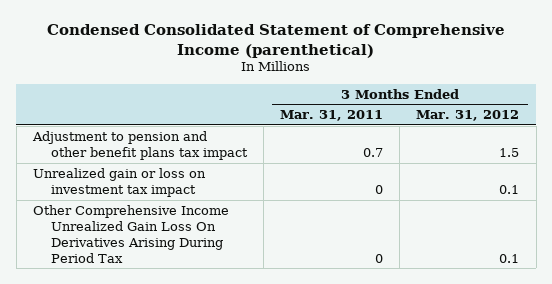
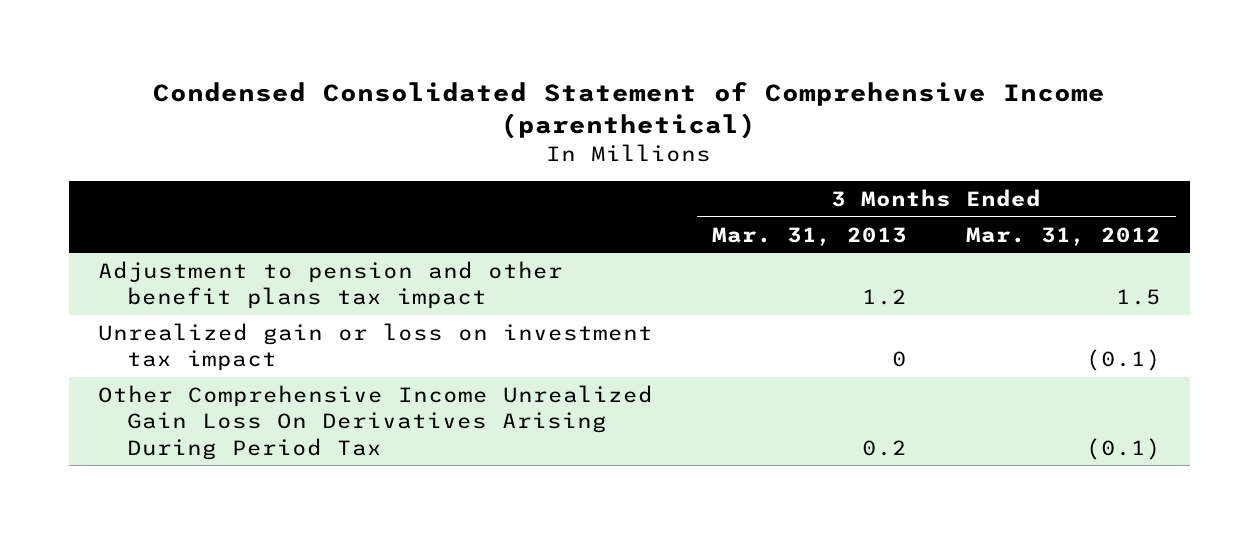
- | 3 Months Ended Mar. 31, 2011 | 3 Months Ended Mar. 31, 2012
+ | 3 Months Ended Mar. 31, 2013 | 3 Months Ended Mar. 31, 2012
- Unrealized gain or loss on investment tax impact | 0 | 0.1
- Other Comprehensive Income Unrealized Gain Loss On Derivatives Arising During Period Tax | 0 | 0.1
+ Unrealized gain or loss on investment tax impact | 0 | (0.1)
+ Other Comprehensive Income Unrealized Gain Loss On Derivatives Arising During Period Tax | 0.2 | (0.1)

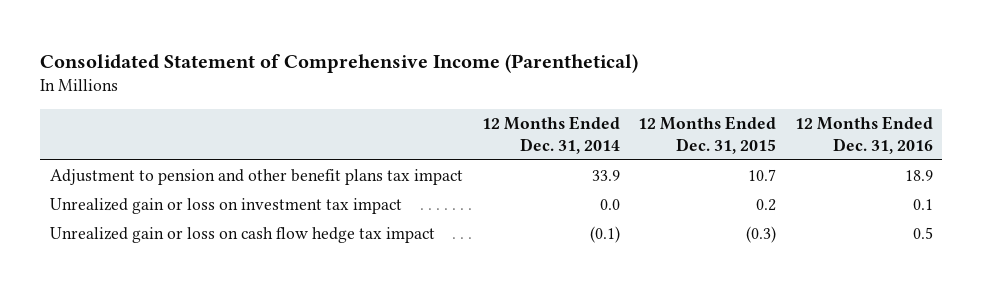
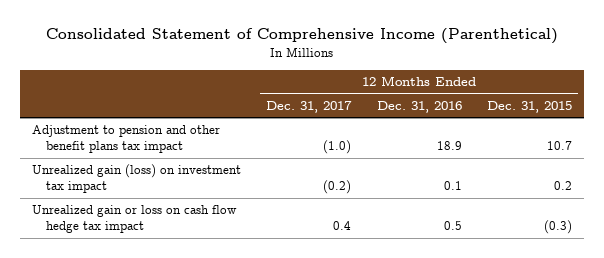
- | 12 Months Ended Dec. 31, 2014 | 12 Months Ended Dec. 31, 2015 | 12 Months Ended Dec. 31, 2016
+ | 12 Months Ended Dec. 31, 2017 | 12 Months Ended Dec. 31, 2016 | 12 Months Ended Dec. 31, 2015
- Unrealized gain or loss on investment tax impact | 0.0 | 0.2 | 0.1
+ Unrealized gain (loss) on investment tax impact | (0.2) | 0.1 | 0.2

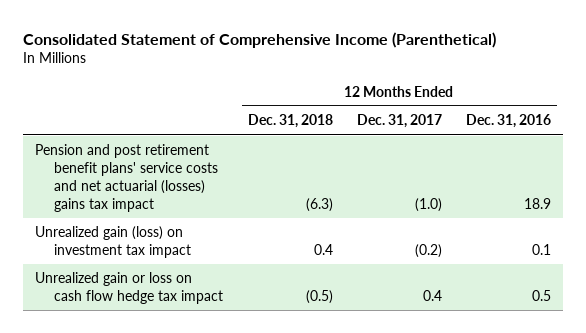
- | 12 Months Ended Dec. 31, 2017 | 12 Months Ended Dec. 31, 2016 | 12 Months Ended Dec. 31, 2015
+ | 12 Months Ended Dec. 31, 2018 | 12 Months Ended Dec. 31, 2017 | 12 Months Ended Dec. 31, 2016
- Adjustment to pension and other benefit plans tax impact | (1.0) | 18.9 | 10.7
+ Pension and post retirement benefit plans' service costs and net actuarial (losses) gains tax impact | (6.3) | (1.0) | 18.9

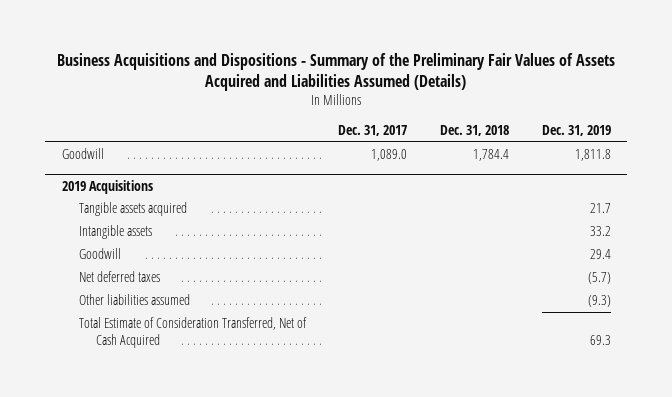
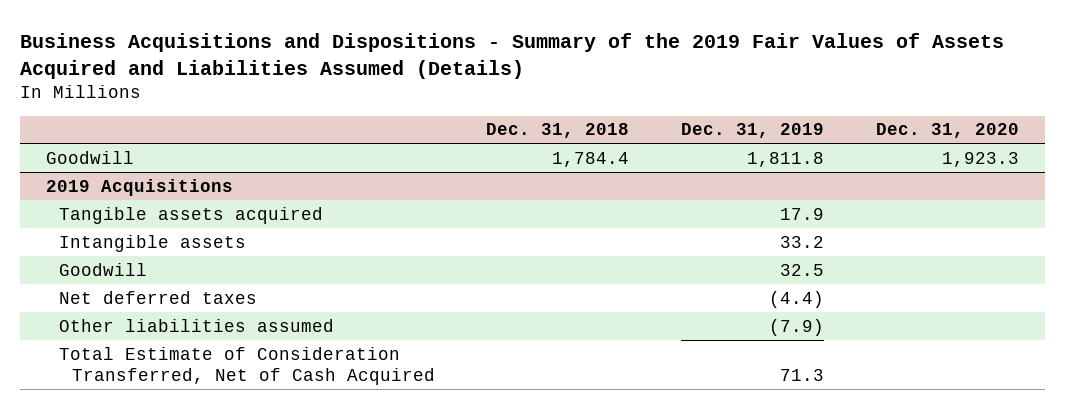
- Business Acquisitions and Dispositions - Summary of the Preliminary Fair Values of Assets Acquired and Liabilities Assumed (Details)
+ Business Acquisitions and Dispositions - Summary of the 2019 Fair Values of Assets Acquired and Liabilities Assumed (Details)
- | Dec. 31, 2017 | Dec. 31, 2018 | Dec. 31, 2019
+ | Dec. 31, 2018 | Dec. 31, 2019 | Dec. 31, 2020
@ 2019 Acquisitions
- Tangible assets acquired | | | 21.7
+ Tangible assets acquired | | 17.9 |
- Goodwill | | | 29.4
- Net deferred taxes | | | (5.7)
- Other liabilities assumed | | | (9.3)
- Total Estimate of Consideration Transferred, Net of Cash Acquired | | | 69.3
+ Goodwill | | 32.5 |
+ Net deferred taxes | | (4.4) |
+ Other liabilities assumed | | (7.9) |
+ Total Estimate of Consideration Transferred, Net of Cash Acquired | | 71.3 |

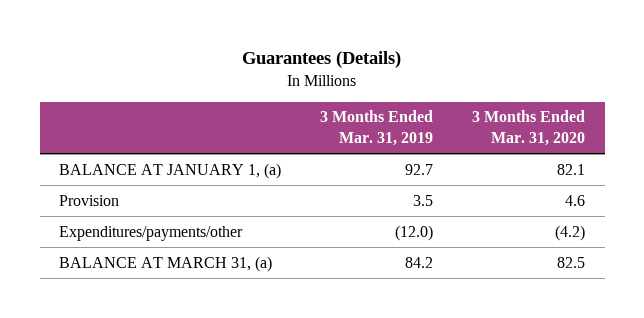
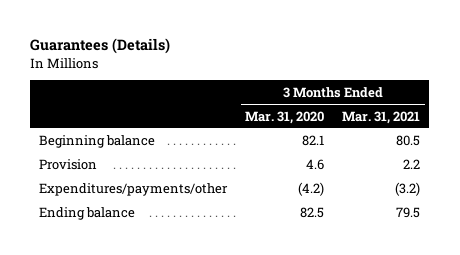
- | 3 Months Ended Mar. 31, 2019 | 3 Months Ended Mar. 31, 2020
+ | 3 Months Ended Mar. 31, 2020 | 3 Months Ended Mar. 31, 2021
- BALANCE AT JANUARY 1, (a) | 92.7 | 82.1
+ Beginning balance | 82.1 | 80.5
- BALANCE AT MARCH 31, (a) | 84.2 | 82.5
+ Ending balance | 82.5 | 79.5

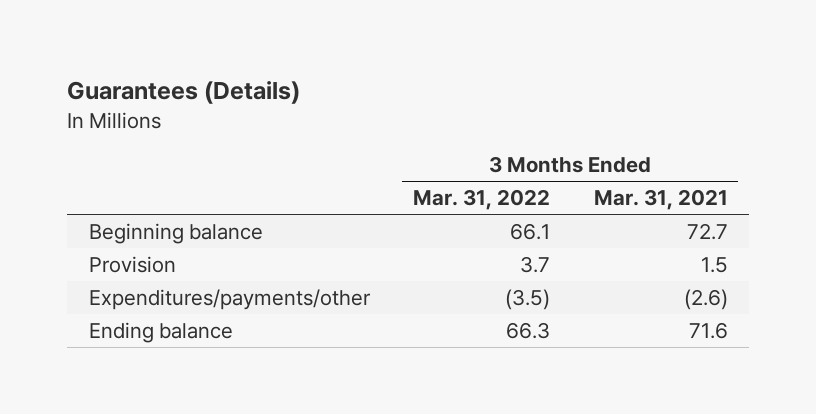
- | 3 Months Ended Mar. 31, 2020 | 3 Months Ended Mar. 31, 2021
+ | 3 Months Ended Mar. 31, 2022 | 3 Months Ended Mar. 31, 2021
- Beginning balance | 82.1 | 80.5
- Provision | 4.6 | 2.2
- Expenditures/payments/other | (4.2) | (3.2)
- Ending balance | 82.5 | 79.5
+ Beginning balance | 66.1 | 72.7
+ Provision | 3.7 | 1.5
+ Expenditures/payments/other | (3.5) | (2.6)
+ Ending balance | 66.3 | 71.6

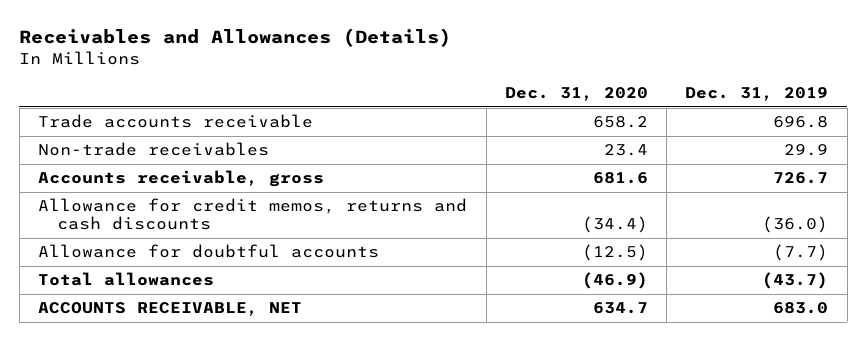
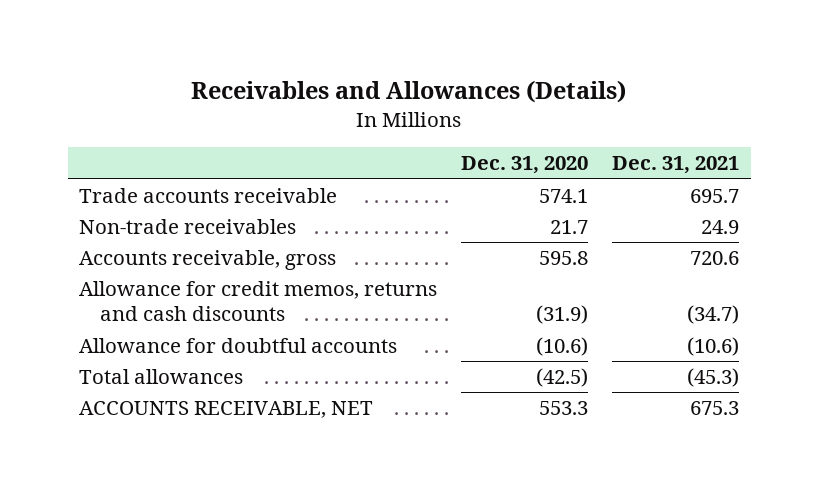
- | Dec. 31, 2020 | Dec. 31, 2019
+ | Dec. 31, 2020 | Dec. 31, 2021
- Trade accounts receivable | 658.2 | 696.8
- Non-trade receivables | 23.4 | 29.9
- Accounts receivable, gross | 681.6 | 726.7
- Allowance for credit memos, returns and cash discounts | (34.4) | (36.0)
- Allowance for doubtful accounts | (12.5) | (7.7)
- Total allowances | (46.9) | (43.7)
- ACCOUNTS RECEIVABLE, NET | 634.7 | 683.0
+ Trade accounts receivable | 574.1 | 695.7
+ Non-trade receivables | 21.7 | 24.9
+ Accounts receivable, gross | 595.8 | 720.6
+ Allowance for credit memos, returns and cash discounts | (31.9) | (34.7)
+ Allowance for doubtful accounts | (10.6) | (10.6)
+ Total allowances | (42.5) | (45.3)
+ ACCOUNTS RECEIVABLE, NET | 553.3 | 675.3

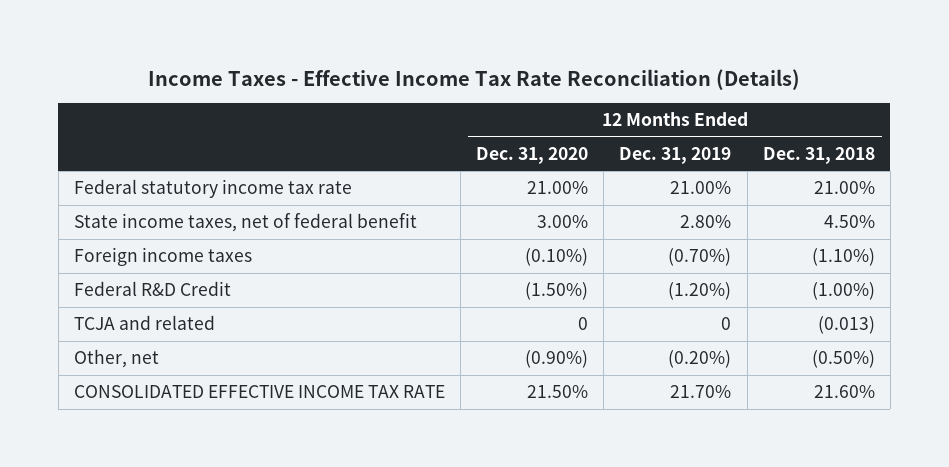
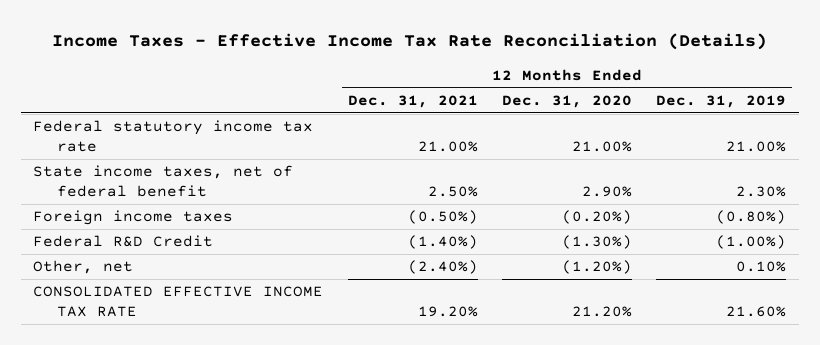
- | 12 Months Ended Dec. 31, 2020 | 12 Months Ended Dec. 31, 2019 | 12 Months Ended Dec. 31, 2018
+ | 12 Months Ended Dec. 31, 2021 | 12 Months Ended Dec. 31, 2020 | 12 Months Ended Dec. 31, 2019
- State income taxes, net of federal benefit | 3.00% | 2.80% | 4.50%
- Foreign income taxes | (0.10%) | (0.70%) | (1.10%)
- Federal R&D Credit | (1.50%) | (1.20%) | (1.00%)
- TCJA and related | 0 | 0 | (0.013)
- Other, net | (0.90%) | (0.20%) | (0.50%)
- CONSOLIDATED EFFECTIVE INCOME TAX RATE | 21.50% | 21.70% | 21.60%
+ State income taxes, net of federal benefit | 2.50% | 2.90% | 2.30%
+ Foreign income taxes | (0.50%) | (0.20%) | (0.80%)
+ Federal R&D Credit | (1.40%) | (1.30%) | (1.00%)
+ Other, net | (2.40%) | (1.20%) | 0.10%
+ CONSOLIDATED EFFECTIVE INCOME TAX RATE | 19.20% | 21.20% | 21.60%

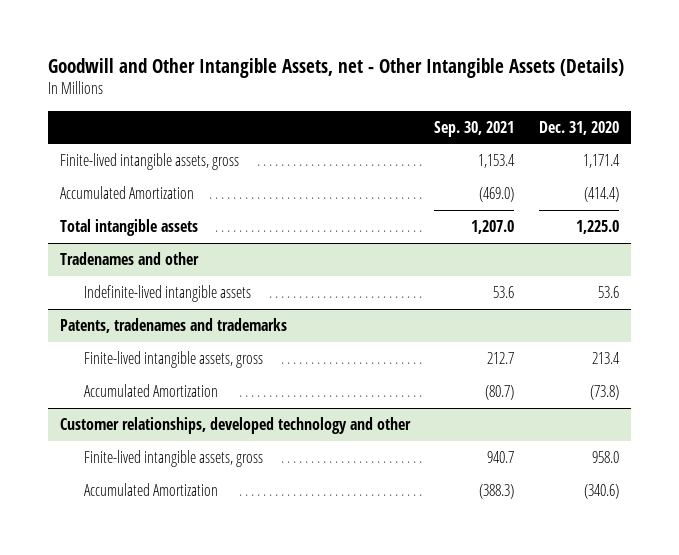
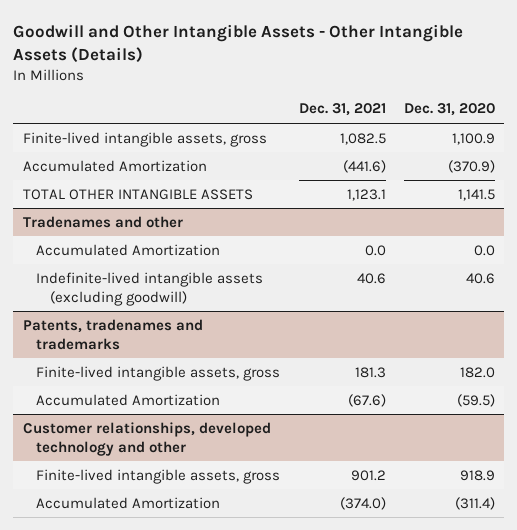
- Goodwill and Other Intangible Assets, net - Other Intangible Assets (Details)
+ Goodwill and Other Intangible Assets - Other Intangible Assets (Details)
- | Sep. 30, 2021 | Dec. 31, 2020
+ | Dec. 31, 2021 | Dec. 31, 2020
- Finite-lived intangible assets, gross | 1,153.4 | 1,171.4
- Accumulated Amortization | (469.0) | (414.4)
- Total intangible assets | 1,207.0 | 1,225.0
+ Finite-lived intangible assets, gross | 1,082.5 | 1,100.9
+ Accumulated Amortization | (441.6) | (370.9)
+ TOTAL OTHER INTANGIBLE ASSETS | 1,123.1 | 1,141.5
@ Tradenames and other
- Indefinite-lived intangible assets | 53.6 | 53.6
+ Accumulated Amortization | 0.0 | 0.0
+ Indefinite-lived intangible assets (excluding goodwill) | 40.6 | 40.6
@ Patents, tradenames and trademarks
- Finite-lived intangible assets, gross | 212.7 | 213.4
- Accumulated Amortization | (80.7) | (73.8)
+ Finite-lived intangible assets, gross | 181.3 | 182.0
+ Accumulated Amortization | (67.6) | (59.5)
@ Customer relationships, developed technology and other
- Finite-lived intangible assets, gross | 940.7 | 958.0
- Accumulated Amortization | (388.3) | (340.6)
+ Finite-lived intangible assets, gross | 901.2 | 918.9
+ Accumulated Amortization | (374.0) | (311.4)

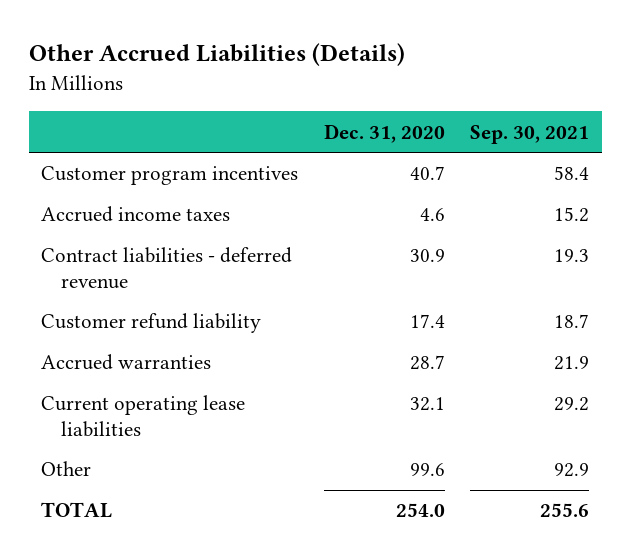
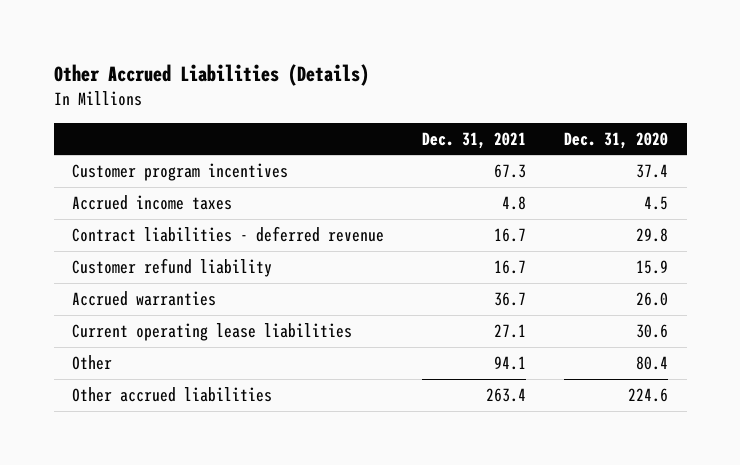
- | Dec. 31, 2020 | Sep. 30, 2021
+ | Dec. 31, 2021 | Dec. 31, 2020
- Customer program incentives | 40.7 | 58.4
- Accrued income taxes | 4.6 | 15.2
- Contract liabilities - deferred revenue | 30.9 | 19.3
- Customer refund liability | 17.4 | 18.7
- Accrued warranties | 28.7 | 21.9
- Current operating lease liabilities | 32.1 | 29.2
- Other | 99.6 | 92.9
- TOTAL | 254.0 | 255.6
+ Customer program incentives | 67.3 | 37.4
+ Accrued income taxes | 4.8 | 4.5
+ Contract liabilities - deferred revenue | 16.7 | 29.8
+ Customer refund liability | 16.7 | 15.9
+ Accrued warranties | 36.7 | 26.0
+ Current operating lease liabilities | 27.1 | 30.6
+ Other | 94.1 | 80.4
+ Other accrued liabilities | 263.4 | 224.6

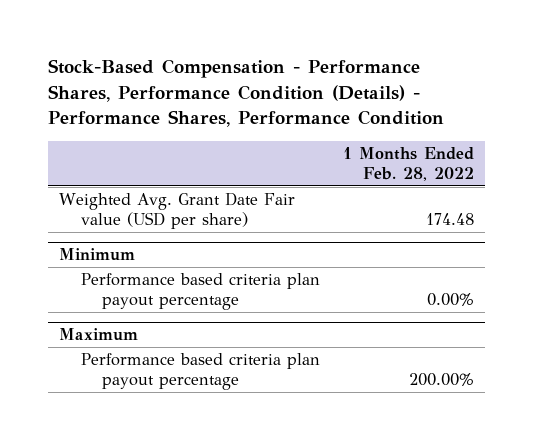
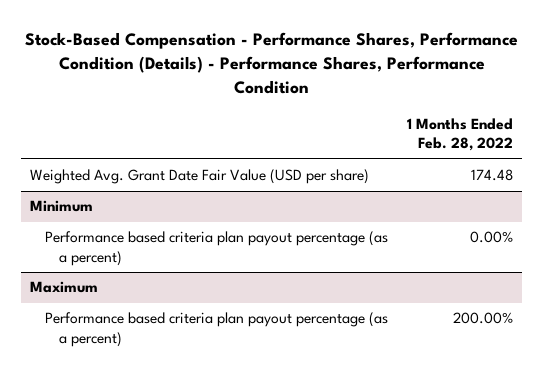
- Weighted Avg. Grant Date Fair value (USD per share) | 174.48
+ Weighted Avg. Grant Date Fair Value (USD per share) | 174.48
@ Minimum
- Performance based criteria plan payout percentage | 0.00%
+ Performance based criteria plan payout percentage (as a percent) | 0.00%
@ Maximum
- Performance based criteria plan payout percentage | 200.00%
+ Performance based criteria plan payout percentage (as a percent) | 200.00%

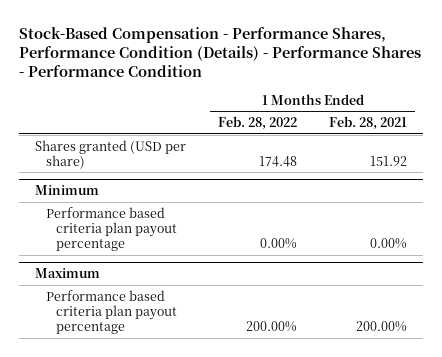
- Stock-Based Compensation - Performance Shares, Performance Condition (Details) - Performance Shares, Performance Condition
+ Stock-Based Compensation - Performance Shares, Performance Condition (Details) - Performance Shares - Performance Condition
- | 1 Months Ended Feb. 28, 2022
+ | 1 Months Ended Feb. 28, 2022 | 1 Months Ended Feb. 28, 2021
- Weighted Avg. Grant Date Fair Value (USD per share) | 174.48
+ Shares granted (USD per share) | 174.48 | 151.92
@ Minimum
- Performance based criteria plan payout percentage (as a percent) | 0.00%
+ Performance based criteria plan payout percentage | 0.00% | 0.00%
@ Maximum
- Performance based criteria plan payout percentage (as a percent) | 200.00%
+ Performance based criteria plan payout percentage | 200.00% | 200.00%

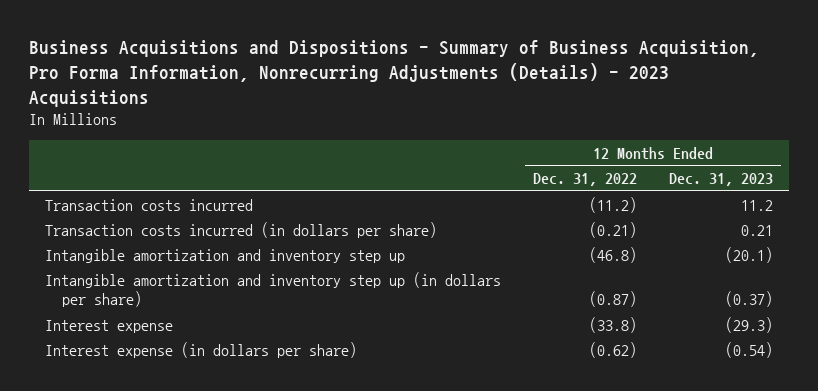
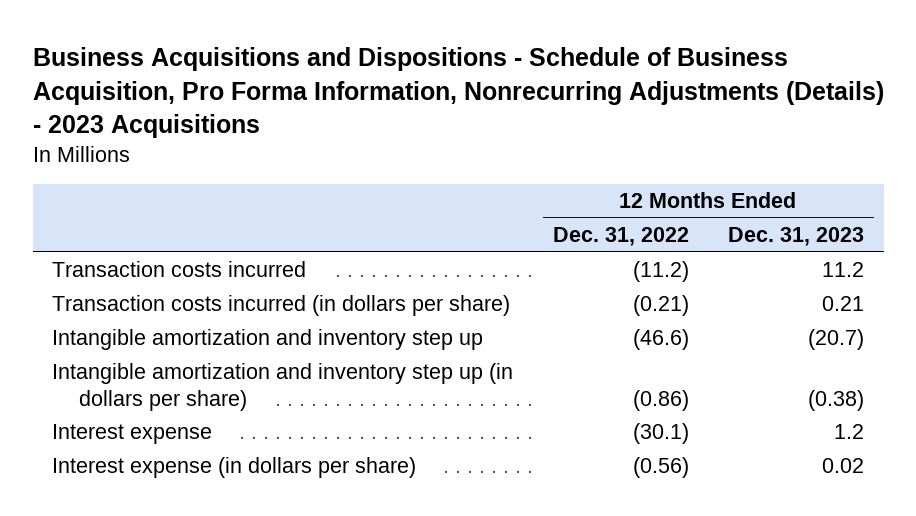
- Business Acquisitions and Dispositions - Summary of Business Acquisition, Pro Forma Information, Nonrecurring Adjustments (Details) - 2023 Acquisitions
+ Business Acquisitions and Dispositions - Schedule of Business Acquisition, Pro Forma Information, Nonrecurring Adjustments (Details) - 2023 Acquisitions
- Intangible amortization and inventory step up | (46.8) | (20.1)
- Intangible amortization and inventory step up (in dollars per share) | (0.87) | (0.37)
- Interest expense | (33.8) | (29.3)
- Interest expense (in dollars per share) | (0.62) | (0.54)
+ Intangible amortization and inventory step up | (46.6) | (20.7)
+ Intangible amortization and inventory step up (in dollars per share) | (0.86) | (0.38)
+ Interest expense | (30.1) | 1.2
+ Interest expense (in dollars per share) | (0.56) | 0.02

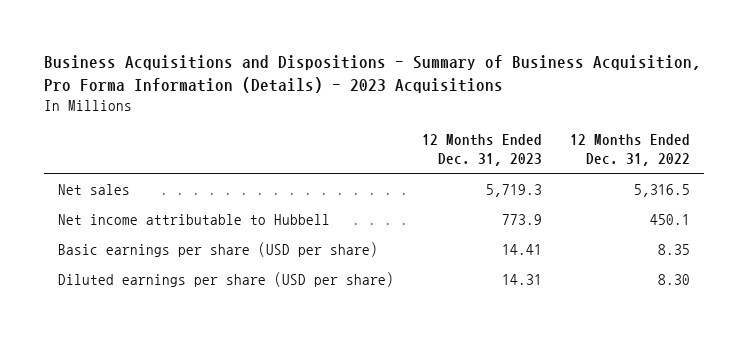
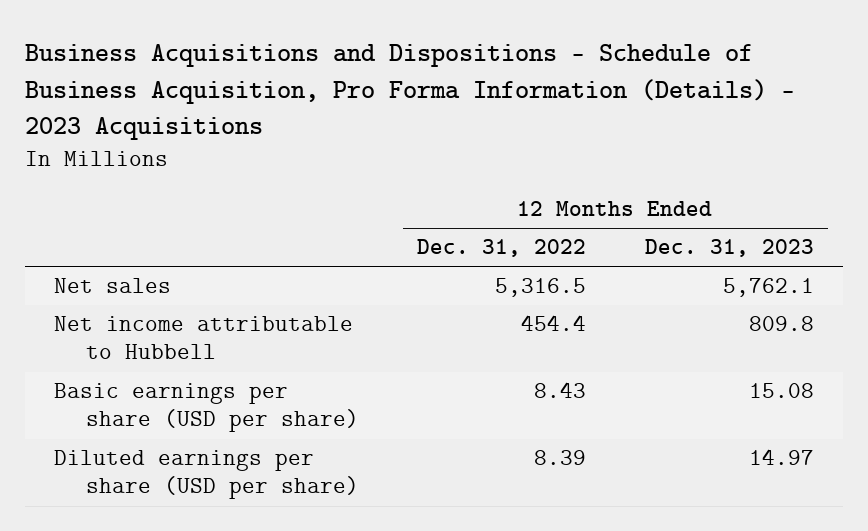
- Business Acquisitions and Dispositions - Summary of Business Acquisition, Pro Forma Information (Details) - 2023 Acquisitions
+ Business Acquisitions and Dispositions - Schedule of Business Acquisition, Pro Forma Information (Details) - 2023 Acquisitions
- | 12 Months Ended Dec. 31, 2023 | 12 Months Ended Dec. 31, 2022
+ | 12 Months Ended Dec. 31, 2022 | 12 Months Ended Dec. 31, 2023
- Net sales | 5,719.3 | 5,316.5
- Net income attributable to Hubbell | 773.9 | 450.1
- Basic earnings per share (USD per share) | 14.41 | 8.35
- Diluted earnings per share (USD per share) | 14.31 | 8.30
+ Net sales | 5,316.5 | 5,762.1
+ Net income attributable to Hubbell | 454.4 | 809.8
+ Basic earnings per share (USD per share) | 8.43 | 15.08
+ Diluted earnings per share (USD per share) | 8.39 | 14.97

